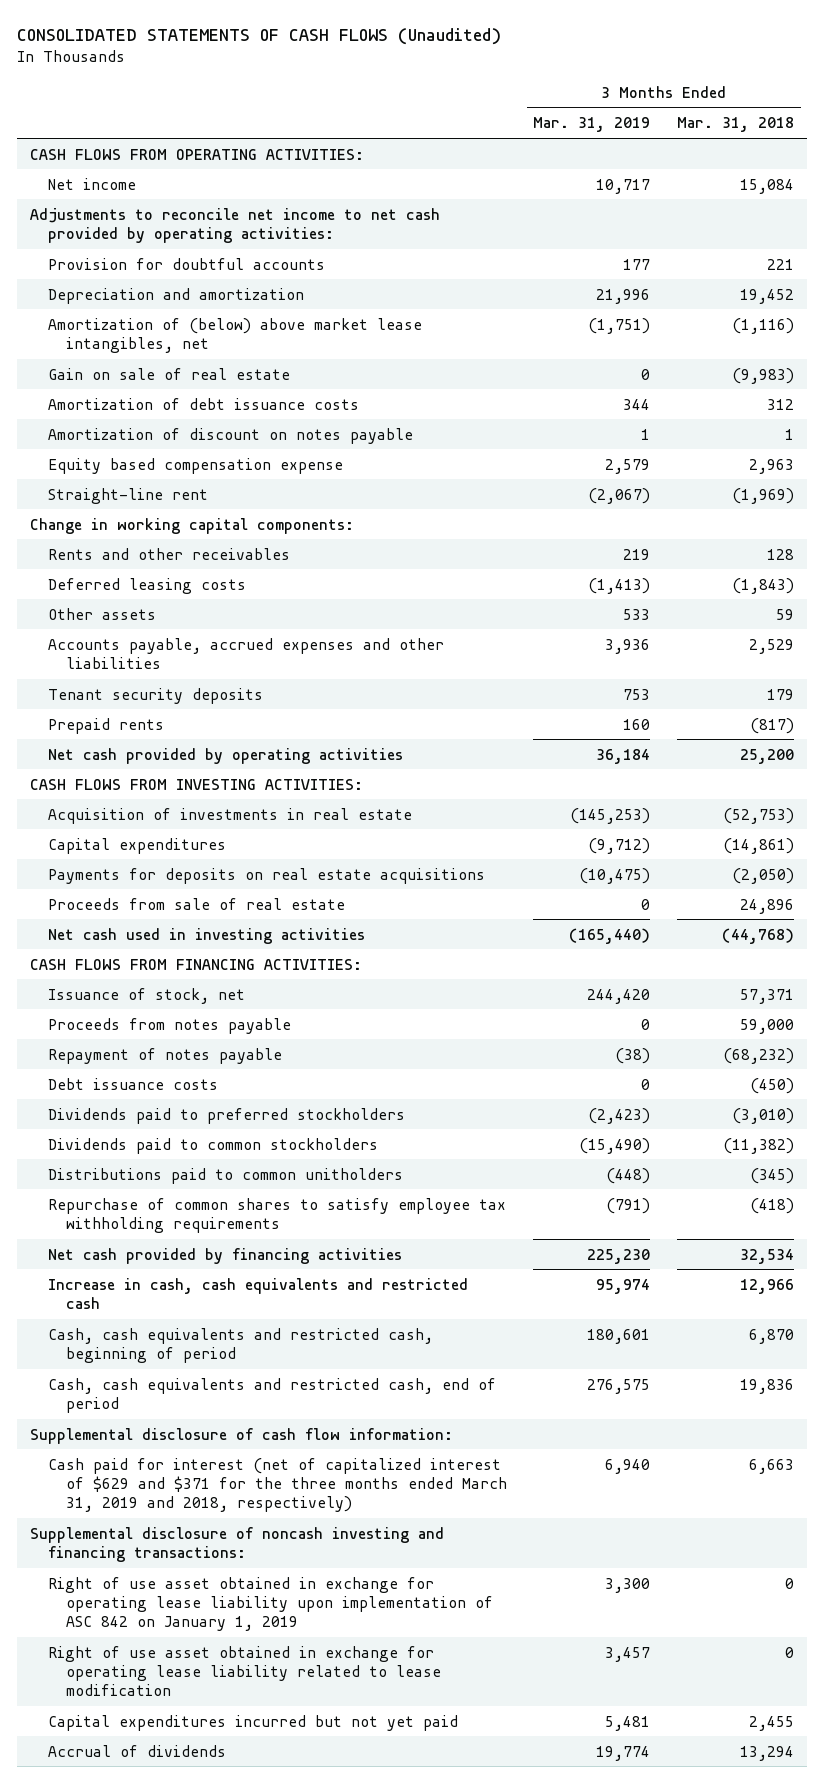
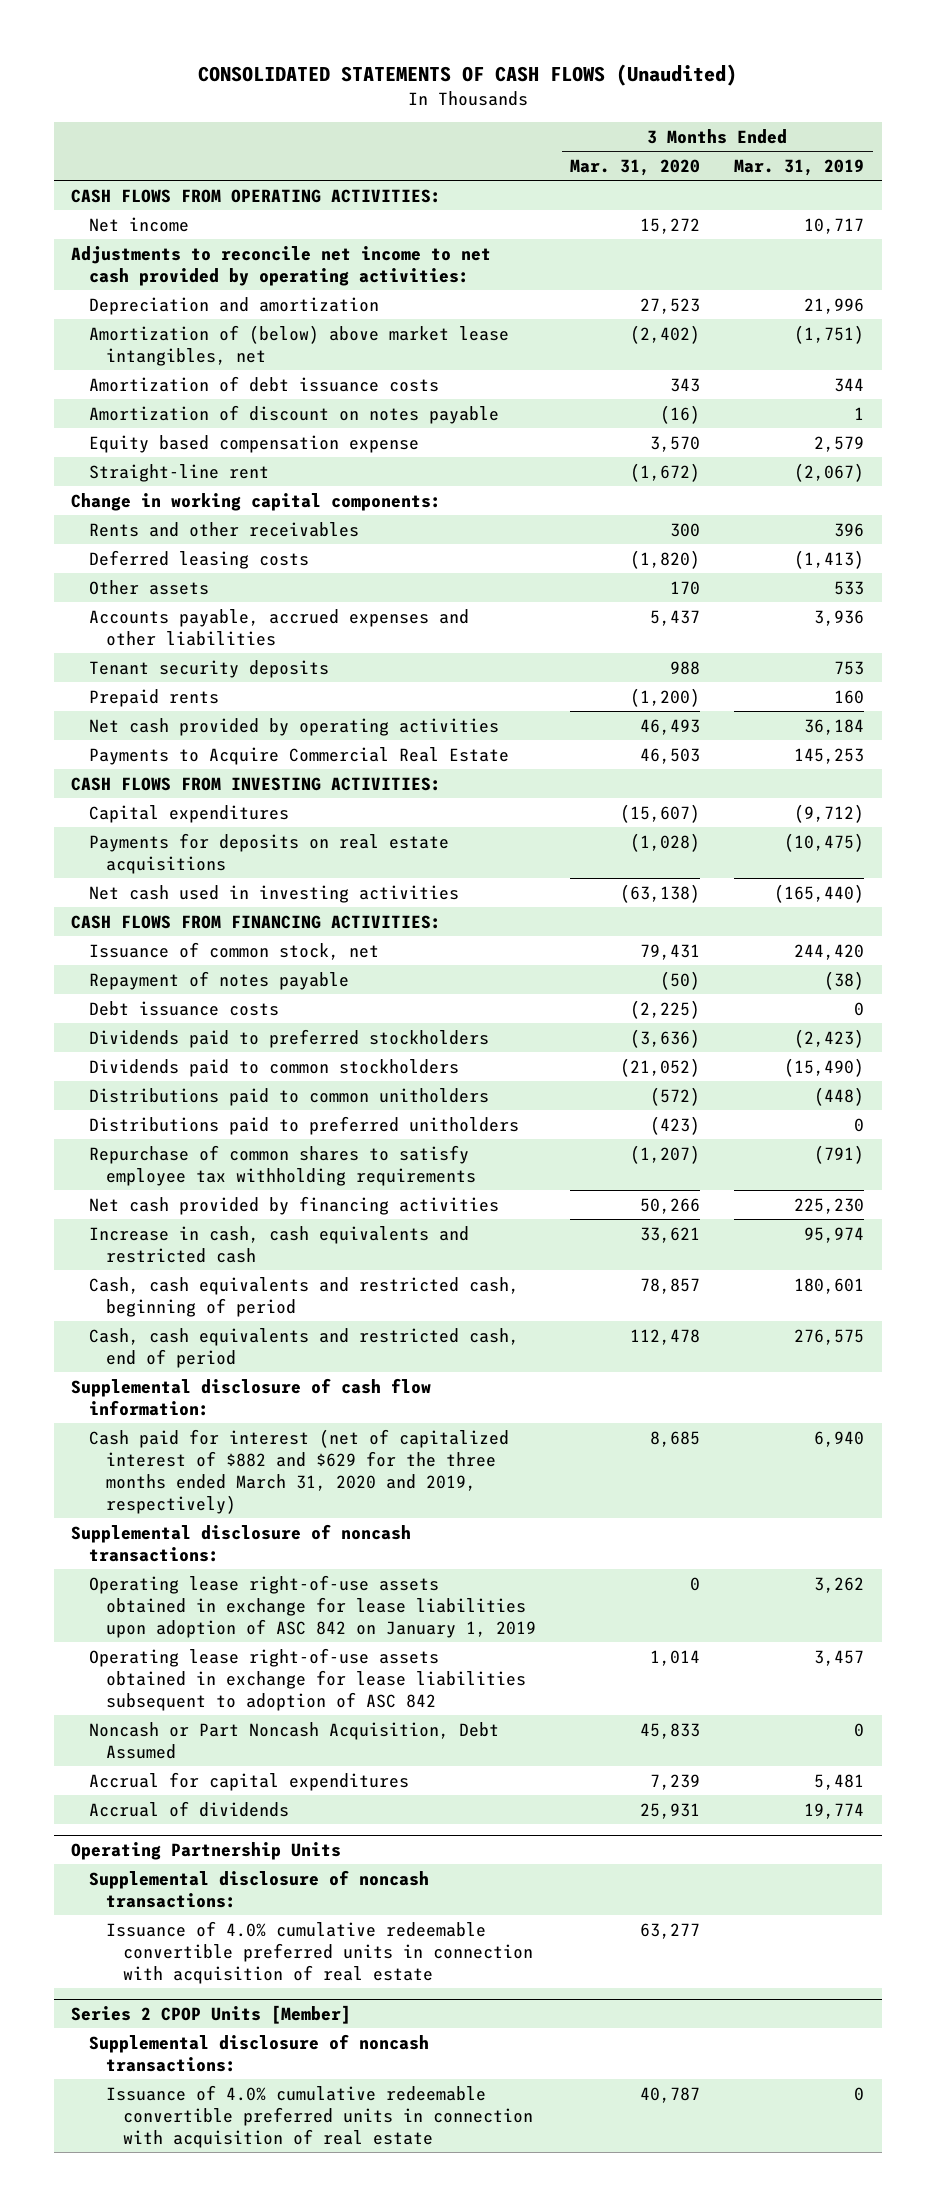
- | 3 Months Ended Mar. 31, 2019 | 3 Months Ended Mar. 31, 2018
+ | 3 Months Ended Mar. 31, 2020 | 3 Months Ended Mar. 31, 2019
- Provision for doubtful accounts | 177 | 221
- Gain on sale of real estate | 0 | (9,983)
- Rents and other receivables | 219 | 128
+ Rents and other receivables | 300 | 396
+ Payments to Acquire Commercial Real Estate | 46,503 | 145,253
- Acquisition of investments in real estate | (145,253) | (52,753)
- Proceeds from sale of real estate | 0 | 24,896
- Issuance of stock, net | 244,420 | 57,371
- Proceeds from notes payable | 0 | 59,000
+ Issuance of common stock, net | 79,431 | 244,420
+ Distributions paid to preferred unitholders | (423) | 0
- Cash paid for interest (net of capitalized interest of $629 and $371 for the three months ended March 31, 2019 and 2018, respectively) | 6,940 | 6,663
- Supplemental disclosure of noncash investing and financing transactions:
- Right of use asset obtained in exchange for operating lease liability upon implementation of ASC 842 on January 1, 2019 | 3,300 | 0
- Right of use asset obtained in exchange for operating lease liability related to lease modification | 3,457 | 0
- Capital expenditures incurred but not yet paid | 5,481 | 2,455
+ Cash paid for interest (net of capitalized interest of $882 and $629 for the three months ended March 31, 2020 and 2019, respectively) | 8,685 | 6,940
+ Supplemental disclosure of noncash transactions:
+ Operating lease right-of-use assets obtained in exchange for lease liabilities upon adoption of ASC 842 on January 1, 2019 | 0 | 3,262
+ Operating lease right-of-use assets obtained in exchange for lease liabilities subsequent to adoption of ASC 842 | 1,014 | 3,457
+ Noncash or Part Noncash Acquisition, Debt Assumed | 45,833 | 0
+ Accrual for capital expenditures | 7,239 | 5,481
+ Operating Partnership Units
+ Supplemental disclosure of noncash transactions:
+ Issuance of 4.0% cumulative redeemable convertible preferred units in connection with acquisition of real estate | 63,277 |
+ Series 2 CPOP Units [Member]
+ Supplemental disclosure of noncash transactions:
+ Issuance of 4.0% cumulative redeemable convertible preferred units in connection with acquisition of real estate | 40,787 | 0

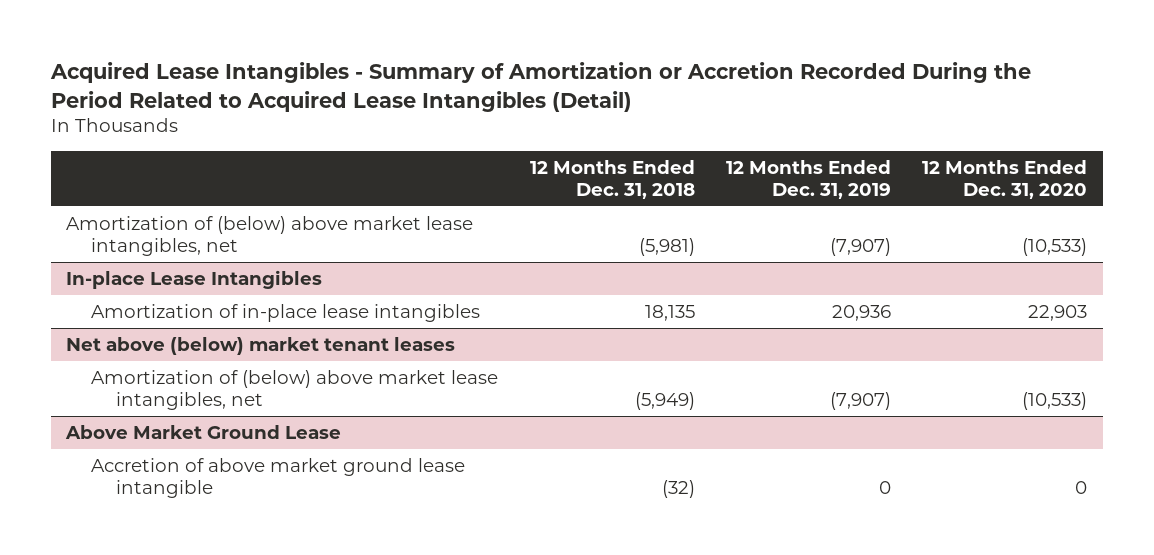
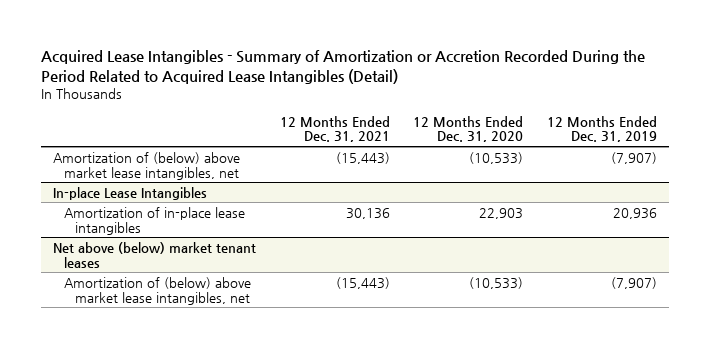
- | 12 Months Ended Dec. 31, 2018 | 12 Months Ended Dec. 31, 2019 | 12 Months Ended Dec. 31, 2020
+ | 12 Months Ended Dec. 31, 2021 | 12 Months Ended Dec. 31, 2020 | 12 Months Ended Dec. 31, 2019
- Above Market Ground Lease
- Accretion of above market ground lease intangible | (32) | 0 | 0

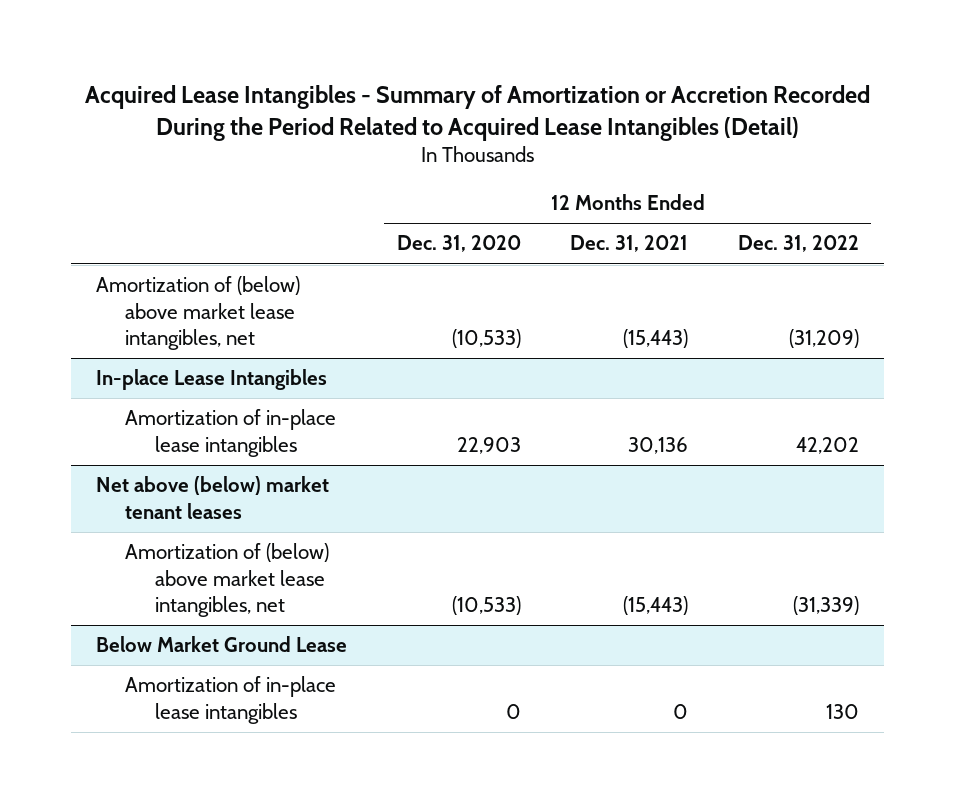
- | 12 Months Ended Dec. 31, 2021 | 12 Months Ended Dec. 31, 2020 | 12 Months Ended Dec. 31, 2019
+ | 12 Months Ended Dec. 31, 2020 | 12 Months Ended Dec. 31, 2021 | 12 Months Ended Dec. 31, 2022
+ Below Market Ground Lease
+ Amortization of in-place lease intangibles | 0 | 0 | 130

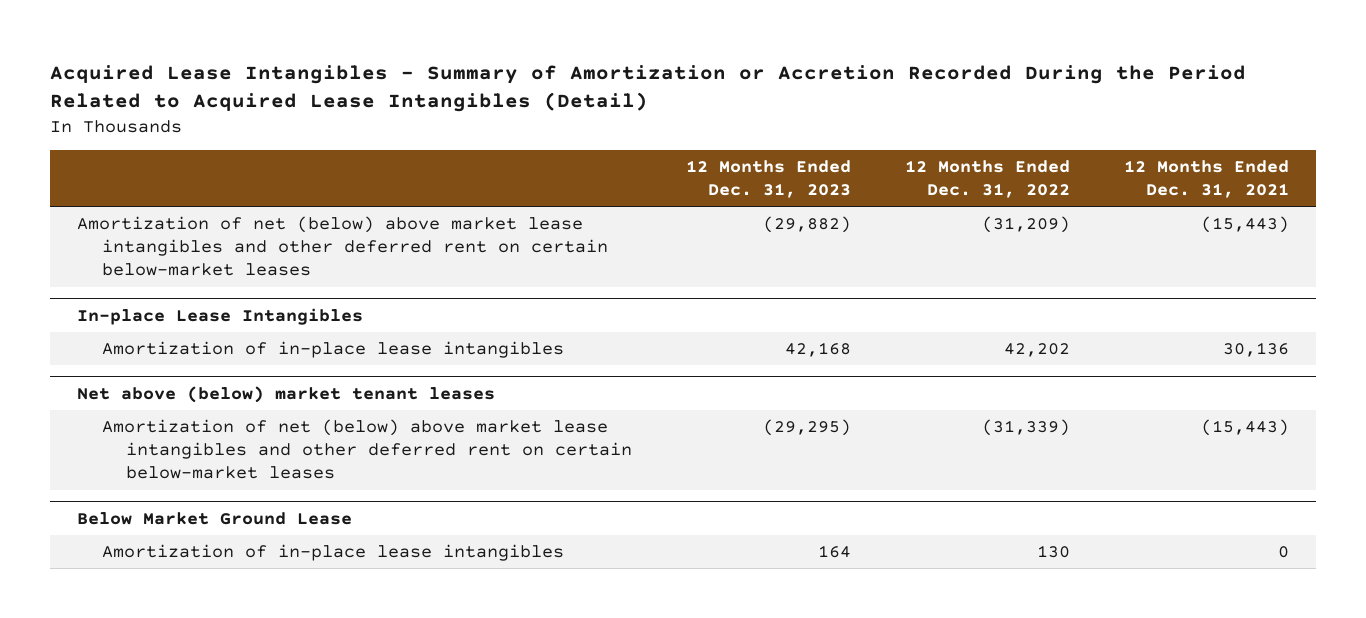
- | 12 Months Ended Dec. 31, 2020 | 12 Months Ended Dec. 31, 2021 | 12 Months Ended Dec. 31, 2022
+ | 12 Months Ended Dec. 31, 2023 | 12 Months Ended Dec. 31, 2022 | 12 Months Ended Dec. 31, 2021
- Amortization of (below) above market lease intangibles, net | (10,533) | (15,443) | (31,209)
+ Amortization of net (below) above market lease intangibles and other deferred rent on certain below-market leases | (29,882) | (31,209) | (15,443)
@ Net above (below) market tenant leases
- Amortization of (below) above market lease intangibles, net | (10,533) | (15,443) | (31,339)
+ Amortization of net (below) above market lease intangibles and other deferred rent on certain below-market leases | (29,295) | (31,339) | (15,443)

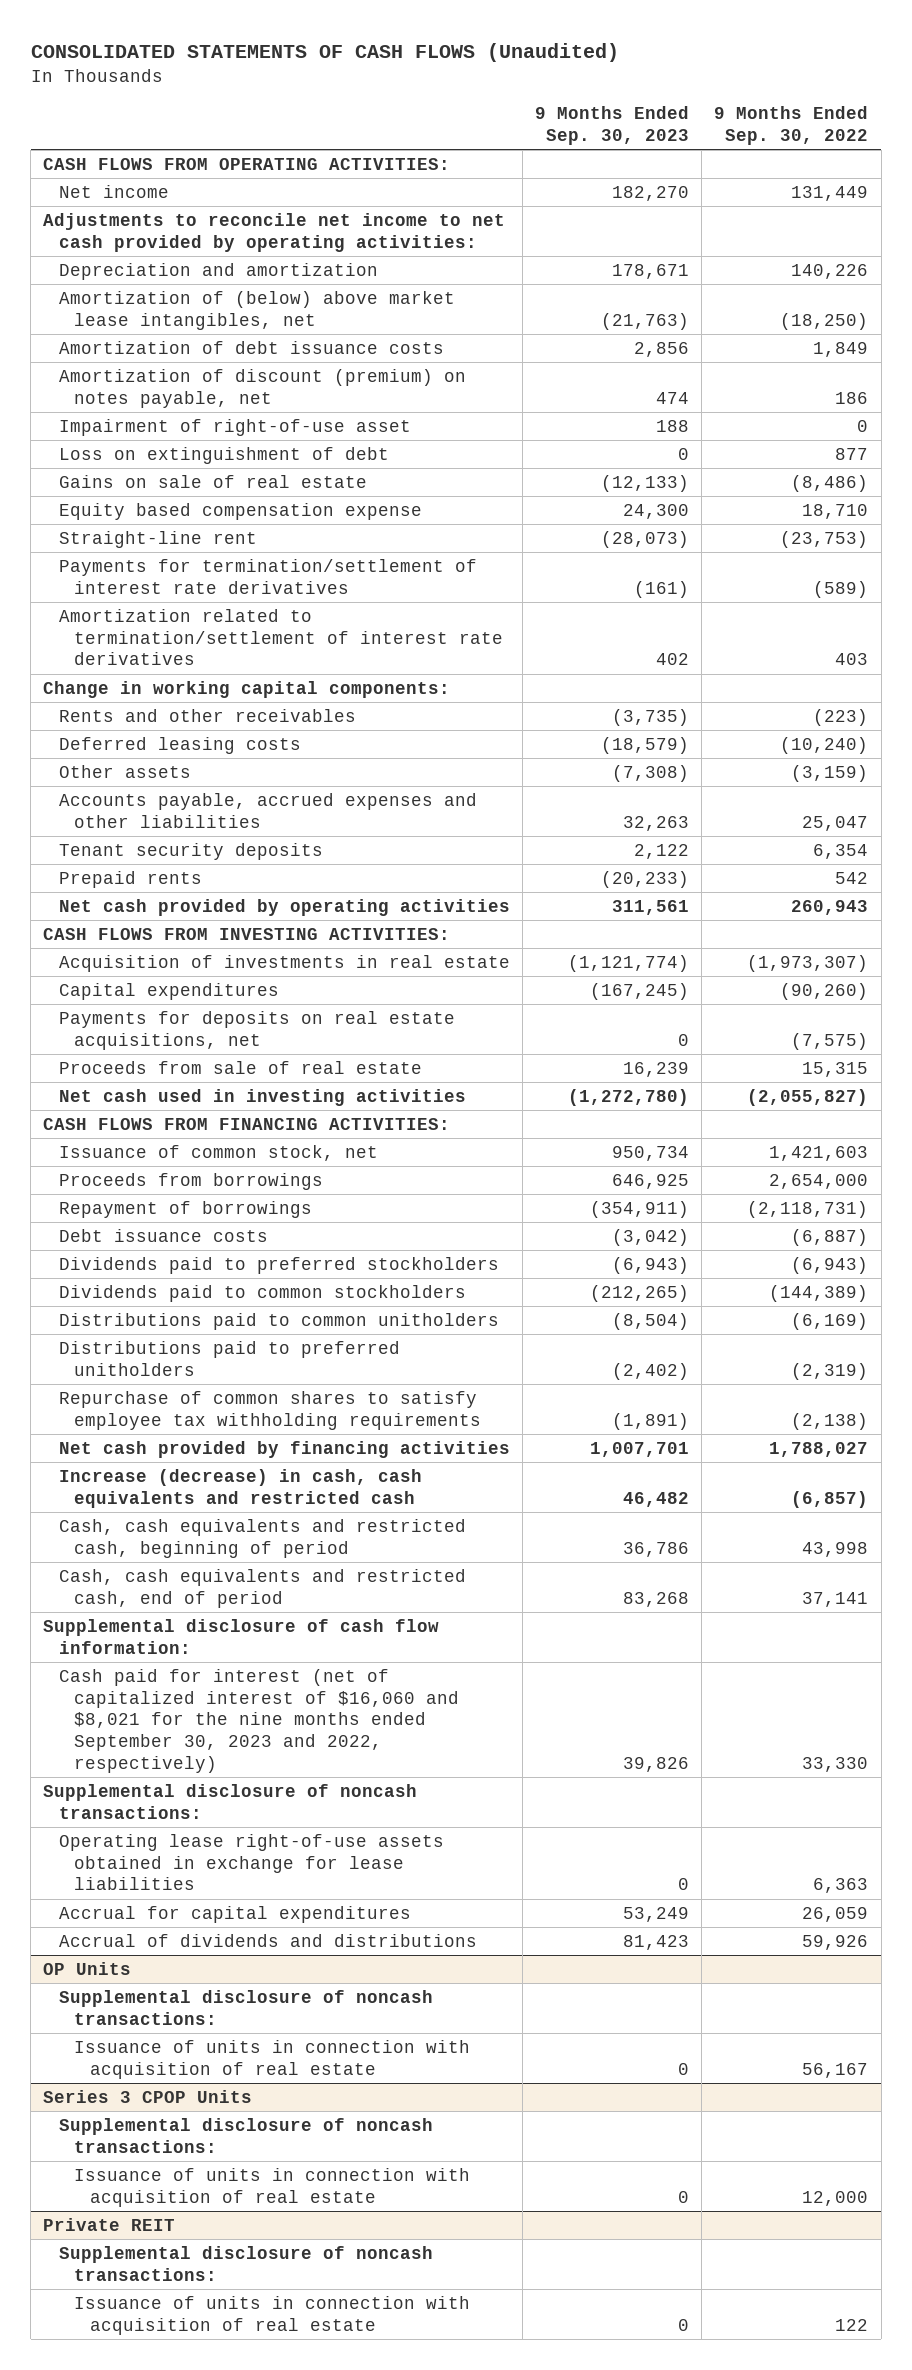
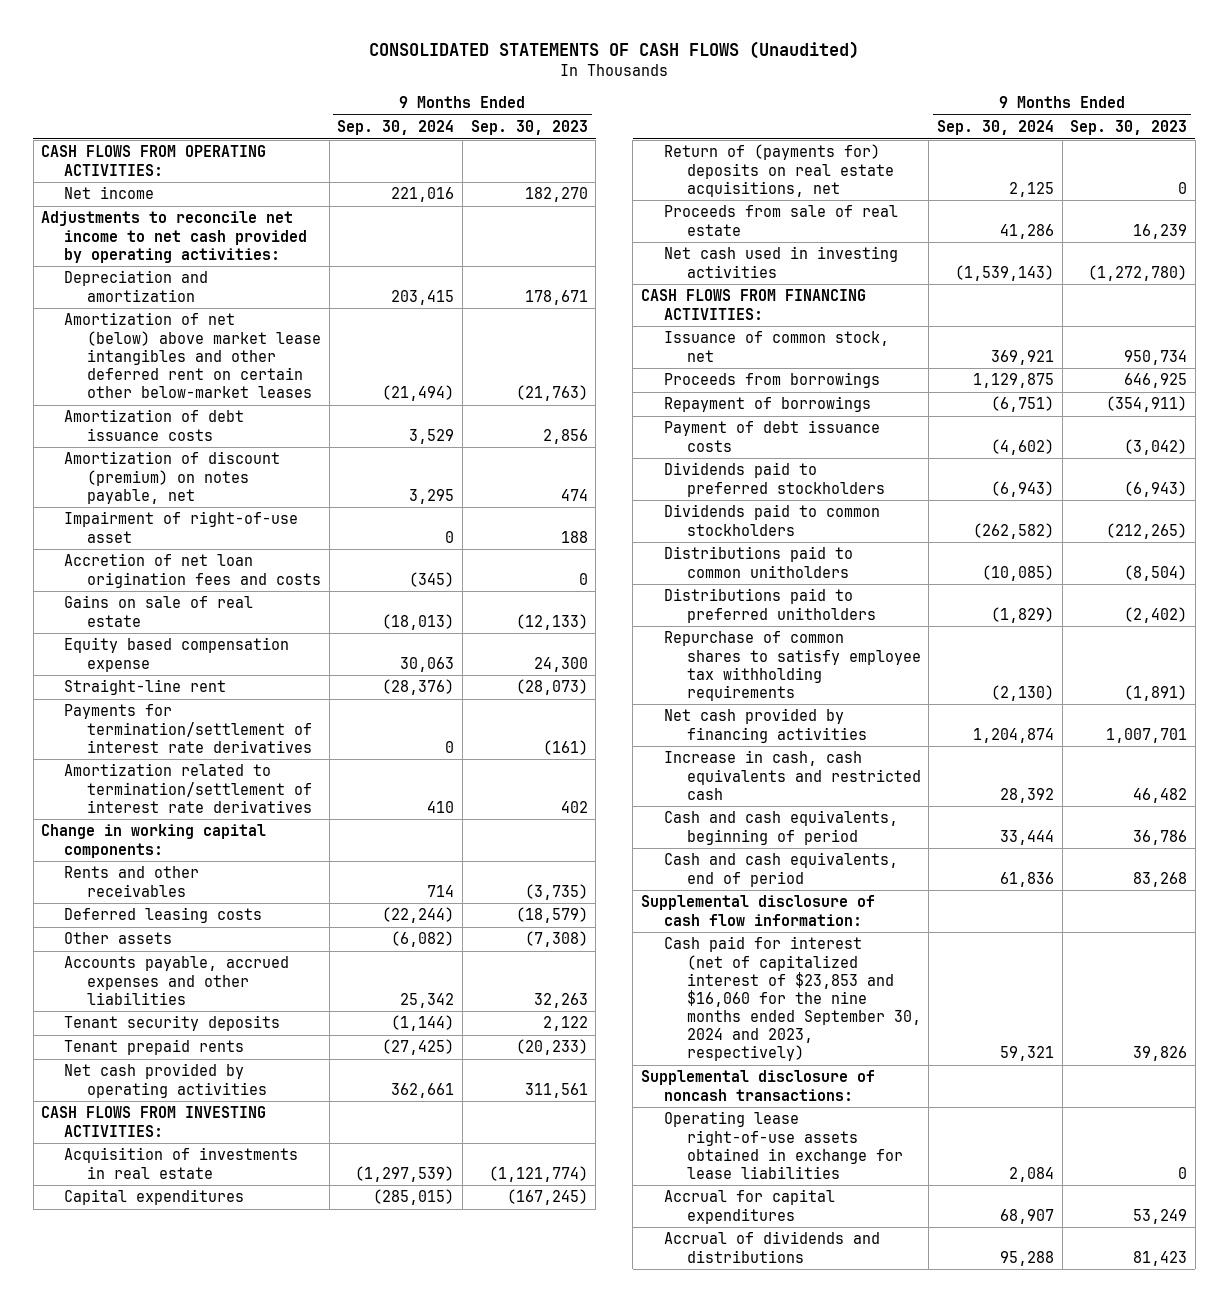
- | 9 Months Ended Sep. 30, 2023 | 9 Months Ended Sep. 30, 2022
+ | 9 Months Ended Sep. 30, 2024 | 9 Months Ended Sep. 30, 2023
- Amortization of (below) above market lease intangibles, net | (21,763) | (18,250)
+ Amortization of net (below) above market lease intangibles and other deferred rent on certain other below-market leases | (21,494) | (21,763)
- Loss on extinguishment of debt | 0 | 877
+ Accretion of net loan origination fees and costs | (345) | 0
- Prepaid rents | (20,233) | 542
+ Tenant prepaid rents | (27,425) | (20,233)
- Payments for deposits on real estate acquisitions, net | 0 | (7,575)
+ Return of (payments for) deposits on real estate acquisitions, net | 2,125 | 0
- Debt issuance costs | (3,042) | (6,887)
+ Payment of debt issuance costs | (4,602) | (3,042)
- Increase (decrease) in cash, cash equivalents and restricted cash | 46,482 | (6,857)
- Cash, cash equivalents and restricted cash, beginning of period | 36,786 | 43,998
- Cash, cash equivalents and restricted cash, end of period | 83,268 | 37,141
+ Increase in cash, cash equivalents and restricted cash | 28,392 | 46,482
+ Cash and cash equivalents, beginning of period | 33,444 | 36,786
+ Cash and cash equivalents, end of period | 61,836 | 83,268
- Cash paid for interest (net of capitalized interest of $16,060 and $8,021 for the nine months ended September 30, 2023 and 2022, respectively) | 39,826 | 33,330
+ Cash paid for interest (net of capitalized interest of $23,853 and $16,060 for the nine months ended September 30, 2024 and 2023, respectively) | 59,321 | 39,826
- OP Units
- Supplemental disclosure of noncash transactions:
- Issuance of units in connection with acquisition of real estate | 0 | 56,167
- Series 3 CPOP Units
- Supplemental disclosure of noncash transactions:
- Issuance of units in connection with acquisition of real estate | 0 | 12,000
- Private REIT
- Supplemental disclosure of noncash transactions:
- Issuance of units in connection with acquisition of real estate | 0 | 122

